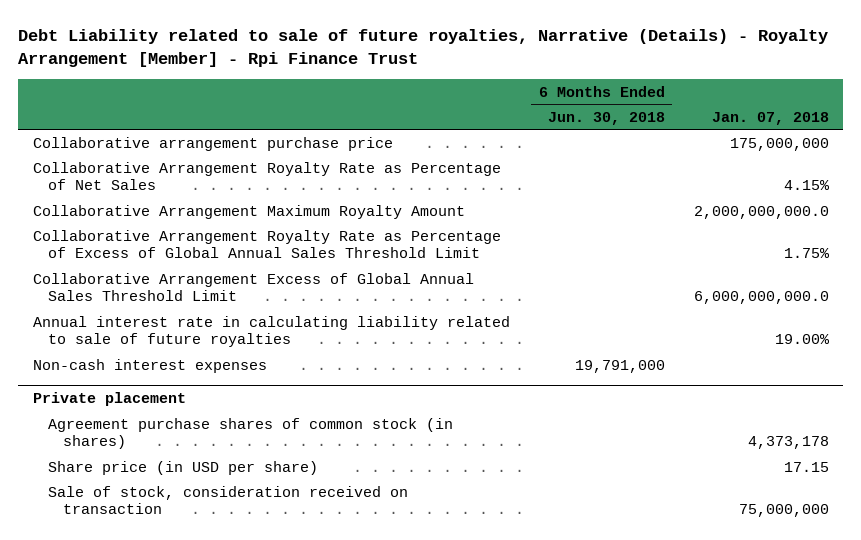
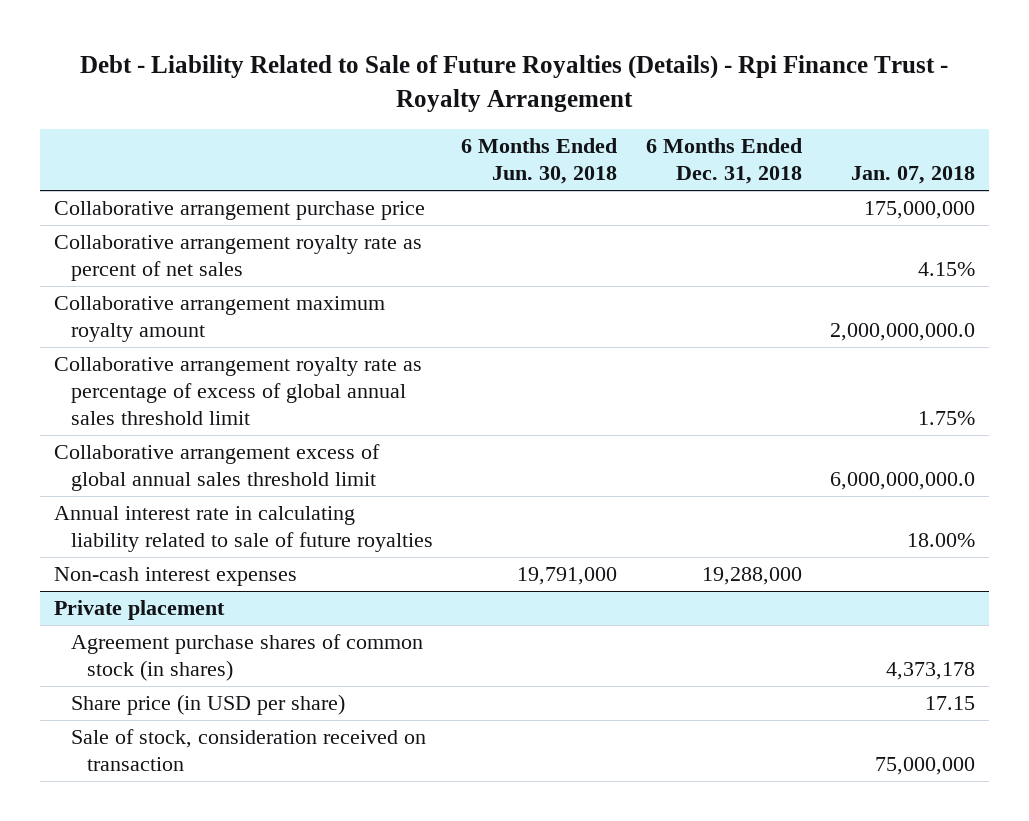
- Debt Liability related to sale of future royalties, Narrative (Details) - Royalty Arrangement [Member] - Rpi Finance Trust
+ Debt - Liability Related to Sale of Future Royalties (Details) - Rpi Finance Trust - Royalty Arrangement
- | 6 Months Ended Jun. 30, 2018 | Jan. 07, 2018
+ | 6 Months Ended Jun. 30, 2018 | 6 Months Ended Dec. 31, 2018 | Jan. 07, 2018
- Collaborative Arrangement Royalty Rate as Percentage of Net Sales | | 4.15%
- Collaborative Arrangement Maximum Royalty Amount | | 2,000,000,000.0
- Collaborative Arrangement Royalty Rate as Percentage of Excess of Global Annual Sales Threshold Limit | | 1.75%
- Collaborative Arrangement Excess of Global Annual Sales Threshold Limit | | 6,000,000,000.0
- Annual interest rate in calculating liability related to sale of future royalties | | 19.00%
+ Collaborative arrangement royalty rate as percent of net sales | | | 4.15%
+ Collaborative arrangement maximum royalty amount | | | 2,000,000,000.0
+ Collaborative arrangement royalty rate as percentage of excess of global annual sales threshold limit | | | 1.75%
+ Collaborative arrangement excess of global annual sales threshold limit | | | 6,000,000,000.0
+ Annual interest rate in calculating liability related to sale of future royalties | | | 18.00%

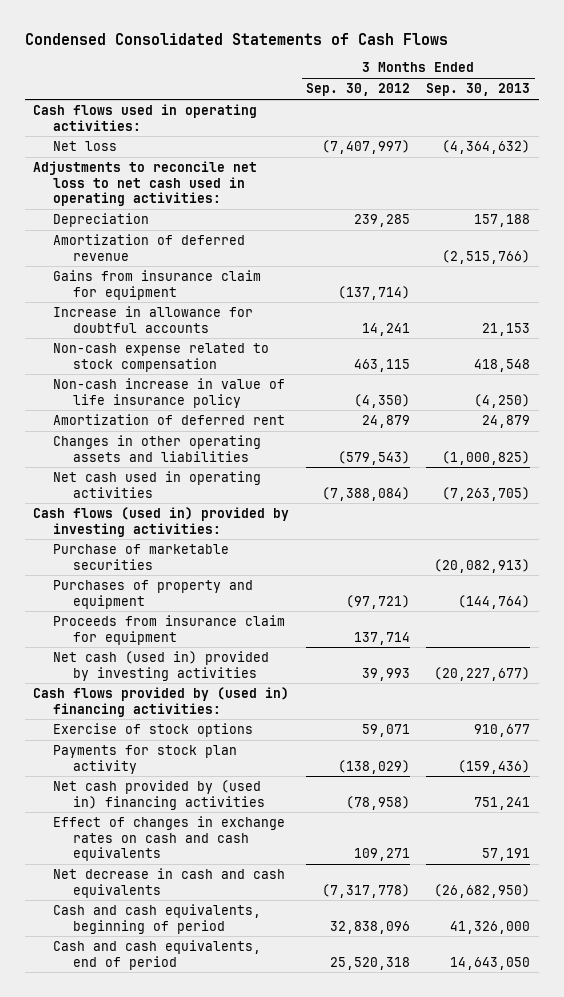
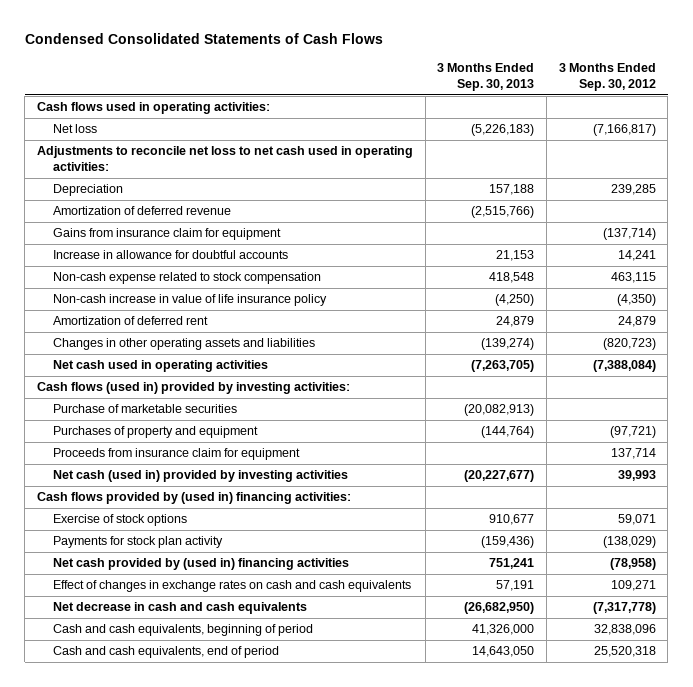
- | 3 Months Ended Sep. 30, 2012 | 3 Months Ended Sep. 30, 2013
+ | 3 Months Ended Sep. 30, 2013 | 3 Months Ended Sep. 30, 2012
- Net loss | (7,407,997) | (4,364,632)
+ Net loss | (5,226,183) | (7,166,817)
- Changes in other operating assets and liabilities | (579,543) | (1,000,825)
+ Changes in other operating assets and liabilities | (139,274) | (820,723)

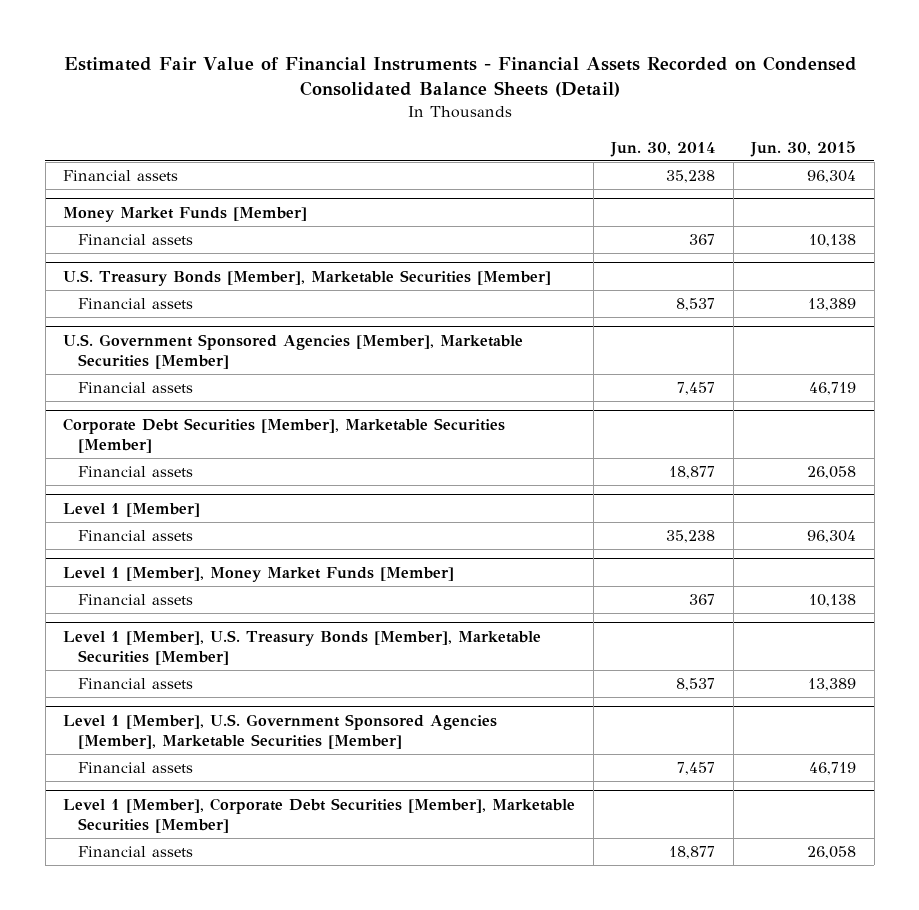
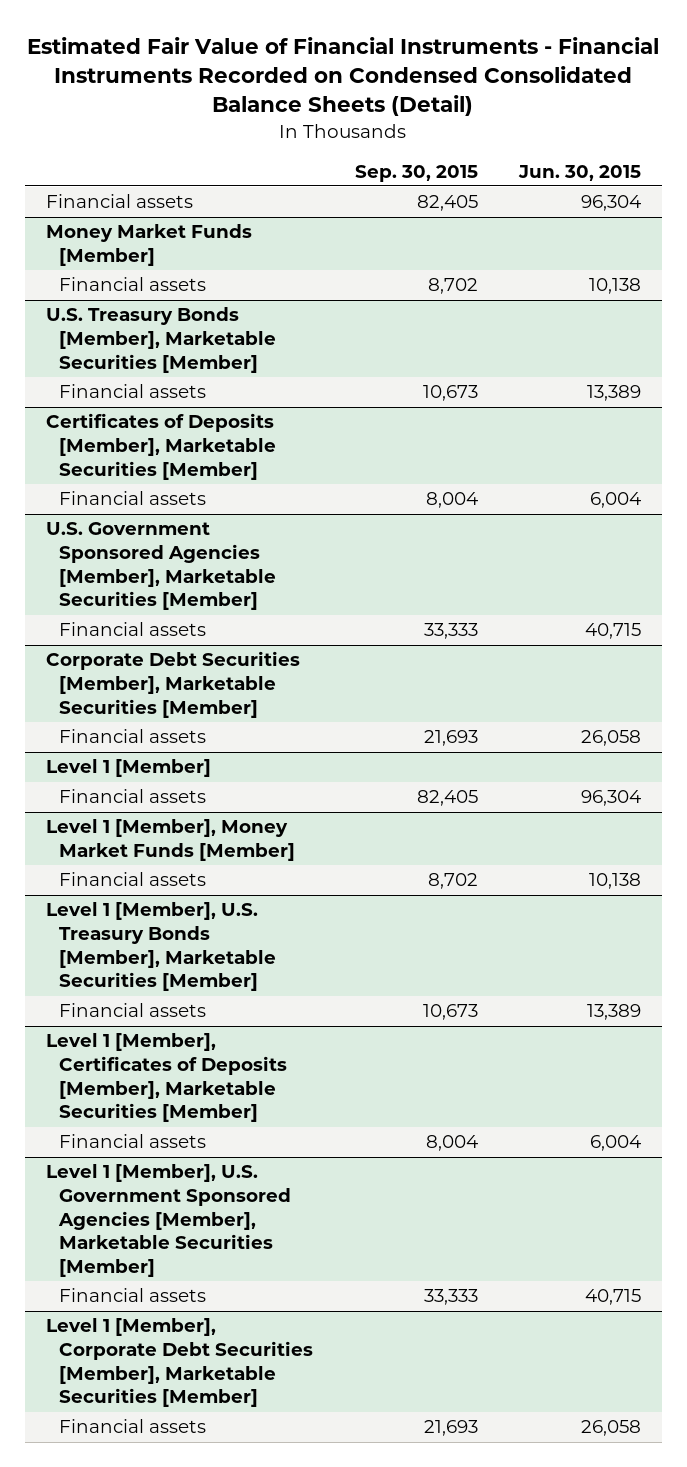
- Estimated Fair Value of Financial Instruments - Financial Assets Recorded on Condensed Consolidated Balance Sheets (Detail)
+ Estimated Fair Value of Financial Instruments - Financial Instruments Recorded on Condensed Consolidated Balance Sheets (Detail)
- | Jun. 30, 2014 | Jun. 30, 2015
+ | Sep. 30, 2015 | Jun. 30, 2015
+ Certificates of Deposits [Member], Marketable Securities [Member]
+ Financial assets | 8,004 | 6,004
@ U.S. Government Sponsored Agencies [Member], Marketable Securities [Member]
- Financial assets | 7,457 | 46,719
+ Financial assets | 33,333 | 40,715
+ Level 1 [Member], Certificates of Deposits [Member], Marketable Securities [Member]
+ Financial assets | 8,004 | 6,004
@ Level 1 [Member], U.S. Government Sponsored Agencies [Member], Marketable Securities [Member]
- Financial assets | 7,457 | 46,719
+ Financial assets | 33,333 | 40,715

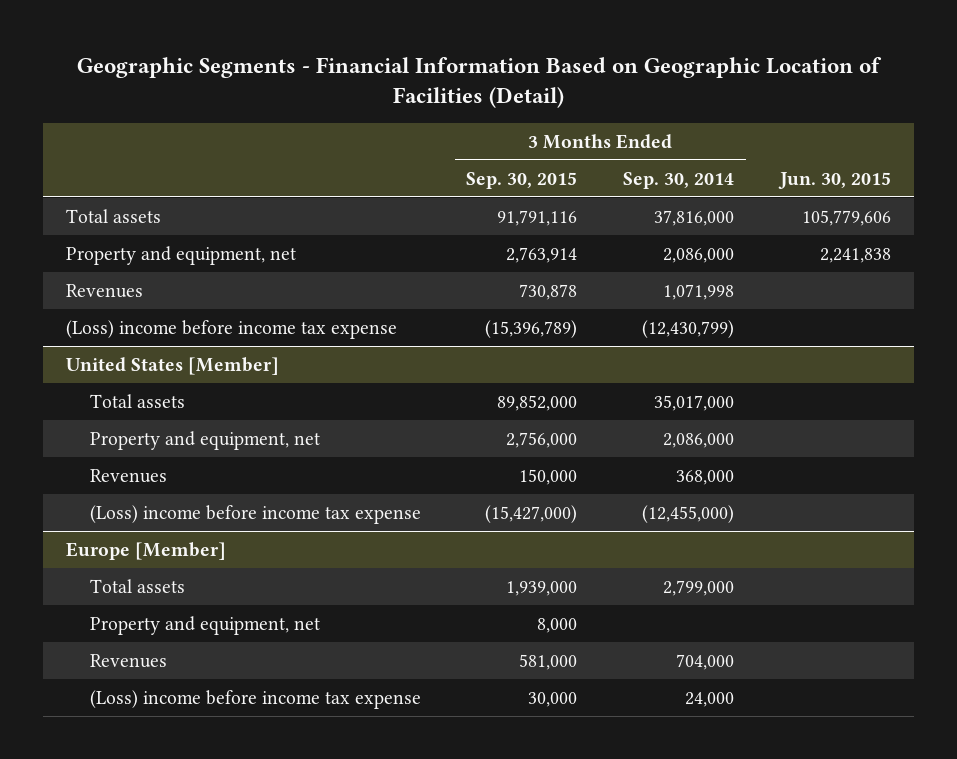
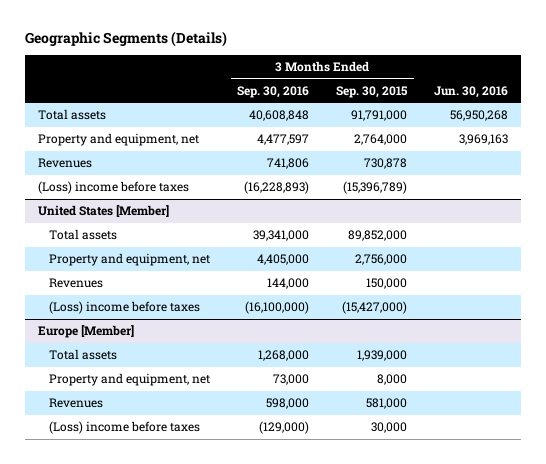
- Geographic Segments - Financial Information Based on Geographic Location of Facilities (Detail)
+ Geographic Segments (Details)
- | 3 Months Ended Sep. 30, 2015 | 3 Months Ended Sep. 30, 2014 | Jun. 30, 2015
+ | 3 Months Ended Sep. 30, 2016 | 3 Months Ended Sep. 30, 2015 | Jun. 30, 2016
- Total assets | 91,791,116 | 37,816,000 | 105,779,606
- Property and equipment, net | 2,763,914 | 2,086,000 | 2,241,838
+ Total assets | 40,608,848 | 91,791,000 | 56,950,268
+ Property and equipment, net | 4,477,597 | 2,764,000 | 3,969,163
- (Loss) income before income tax expense | (15,396,789) | (12,430,799) |
+ (Loss) income before taxes | (16,228,893) | (15,396,789) |
@ United States [Member]
- (Loss) income before income tax expense | (15,427,000) | (12,455,000) |
+ (Loss) income before taxes | (16,100,000) | (15,427,000) |
@ Europe [Member]
- (Loss) income before income tax expense | 30,000 | 24,000 |
+ (Loss) income before taxes | (129,000) | 30,000 |

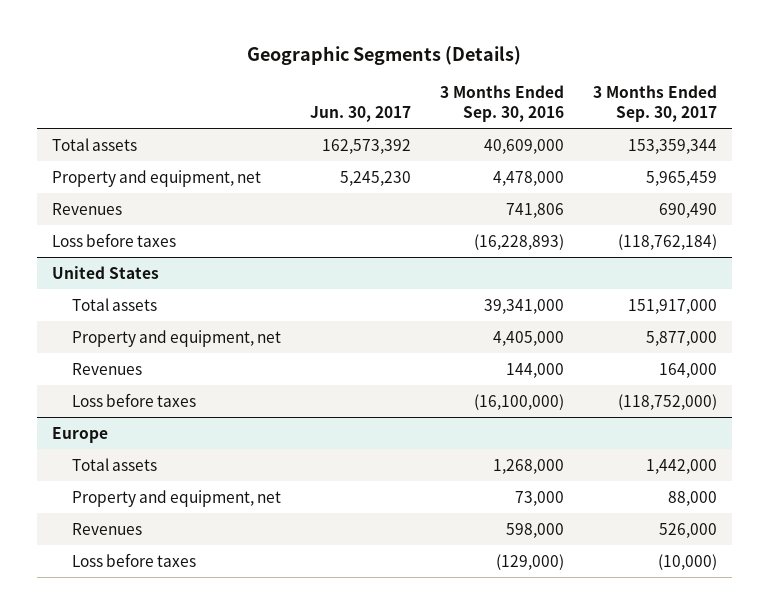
- | 3 Months Ended Sep. 30, 2016 | 3 Months Ended Sep. 30, 2015 | Jun. 30, 2016
+ | Jun. 30, 2017 | 3 Months Ended Sep. 30, 2016 | 3 Months Ended Sep. 30, 2017
- Total assets | 40,608,848 | 91,791,000 | 56,950,268
- Property and equipment, net | 4,477,597 | 2,764,000 | 3,969,163
+ Total assets | 162,573,392 | 40,609,000 | 153,359,344
+ Property and equipment, net | 5,245,230 | 4,478,000 | 5,965,459
- (Loss) income before taxes | (16,228,893) | (15,396,789) |
- United States [Member]
+ Loss before taxes | | (16,228,893) | (118,762,184)
+ United States
- (Loss) income before taxes | (16,100,000) | (15,427,000) |
- Europe [Member]
+ Loss before taxes | | (16,100,000) | (118,752,000)
+ Europe
- (Loss) income before taxes | (129,000) | 30,000 |
+ Loss before taxes | | (129,000) | (10,000)

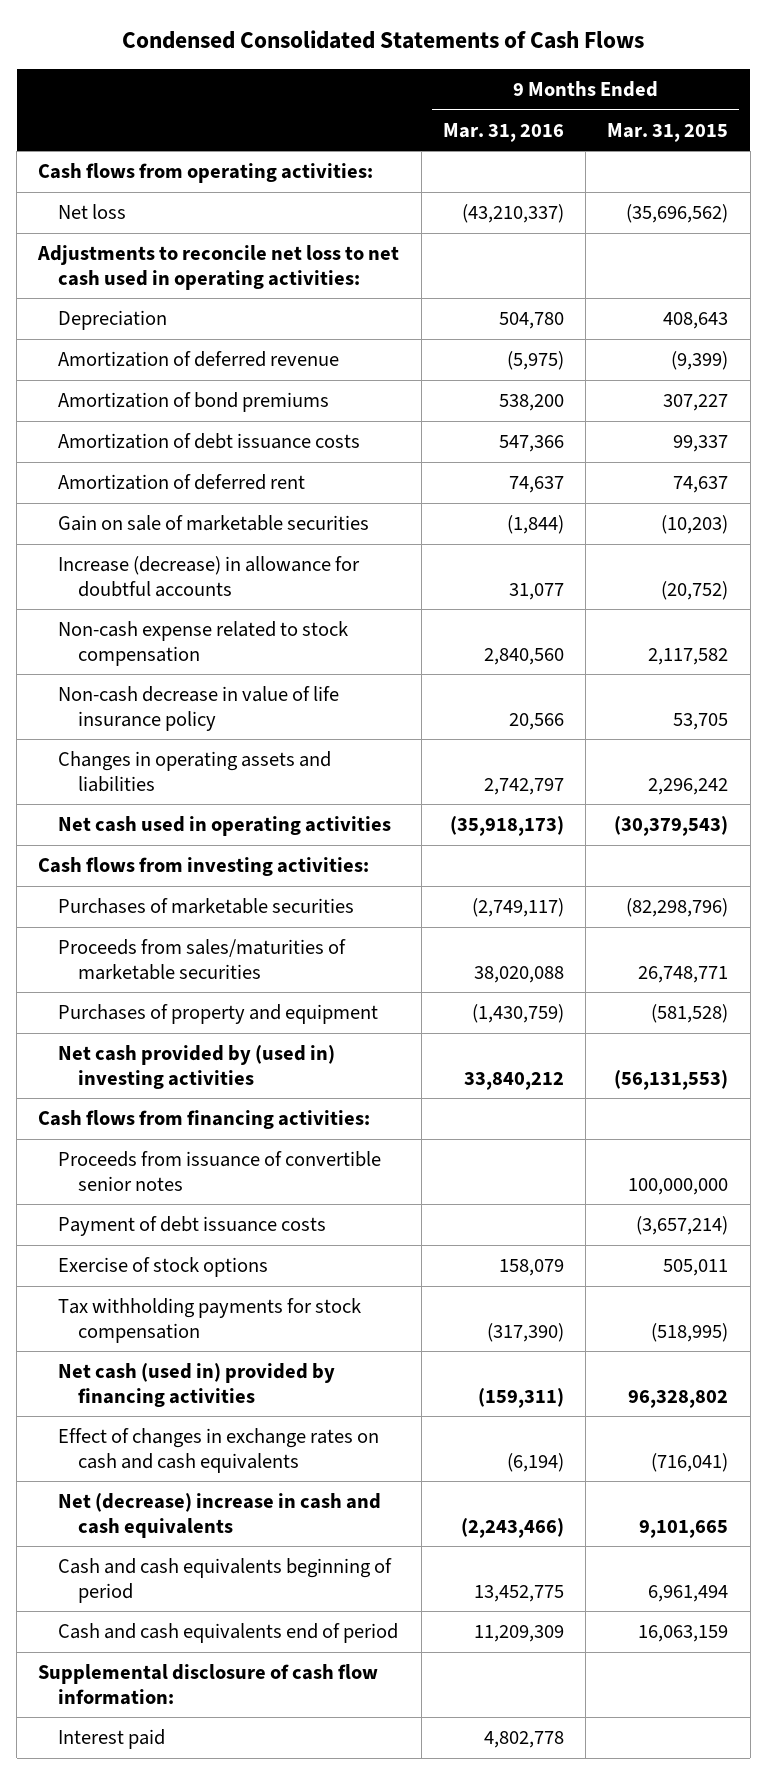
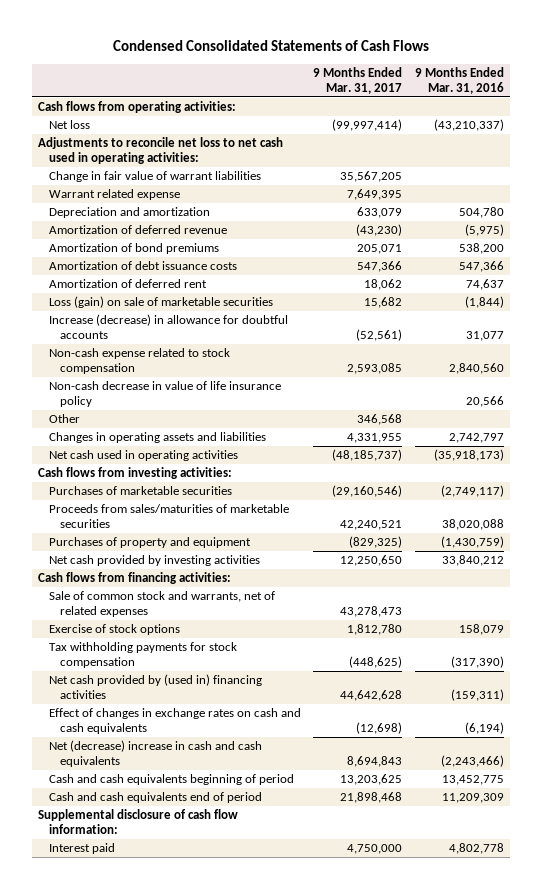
- | 9 Months Ended Mar. 31, 2016 | 9 Months Ended Mar. 31, 2015
+ | 9 Months Ended Mar. 31, 2017 | 9 Months Ended Mar. 31, 2016
- Depreciation | 504,780 | 408,643
+ Change in fair value of warrant liabilities | 35,567,205 |
+ Warrant related expense | 7,649,395 |
+ Depreciation and amortization | 633,079 | 504,780
- Gain on sale of marketable securities | (1,844) | (10,203)
+ Loss (gain) on sale of marketable securities | 15,682 | (1,844)
+ Other | 346,568 |
- Net cash provided by (used in) investing activities | 33,840,212 | (56,131,553)
+ Net cash provided by investing activities | 12,250,650 | 33,840,212
- Proceeds from issuance of convertible senior notes | | 100,000,000
- Payment of debt issuance costs | | (3,657,214)
+ Sale of common stock and warrants, net of related expenses | 43,278,473 |
- Net cash (used in) provided by financing activities | (159,311) | 96,328,802
+ Net cash provided by (used in) financing activities | 44,642,628 | (159,311)

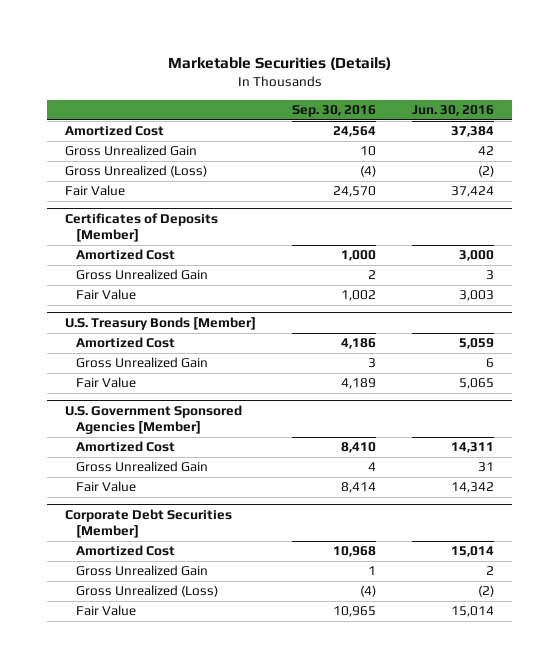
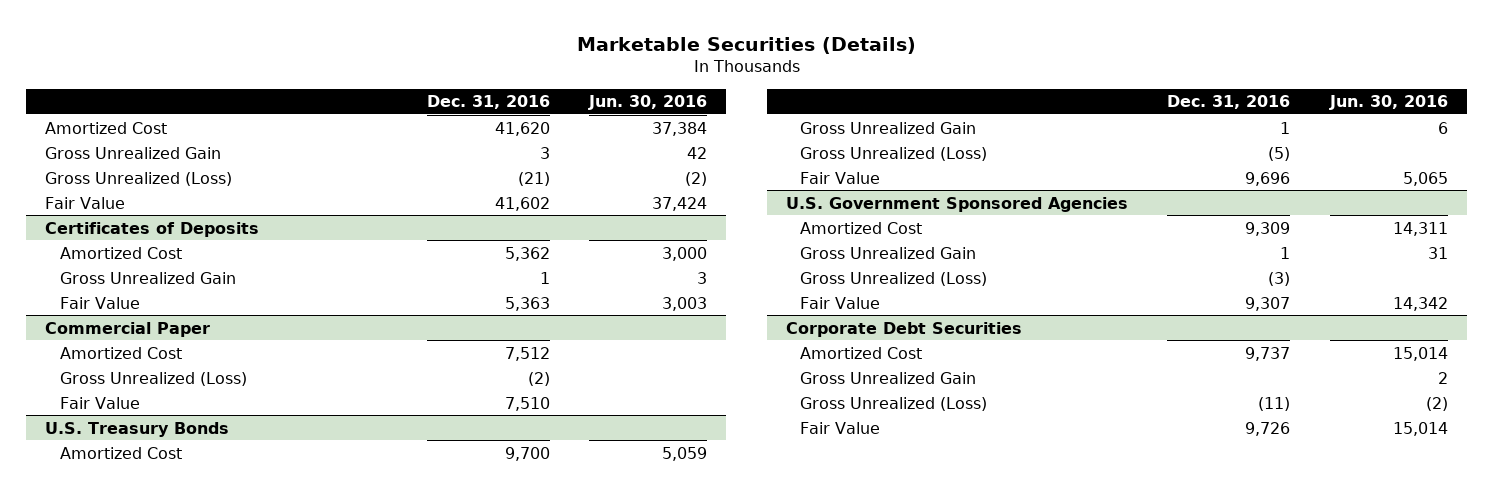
- | Sep. 30, 2016 | Jun. 30, 2016
+ | Dec. 31, 2016 | Jun. 30, 2016
- Certificates of Deposits [Member]
+ Certificates of Deposits
- U.S. Treasury Bonds [Member]
+ Commercial Paper
+ Amortized Cost | 7,512 |
+ Gross Unrealized (Loss) | (2) |
+ Fair Value | 7,510 |
+ U.S. Treasury Bonds
+ Gross Unrealized (Loss) | (5) |
- U.S. Government Sponsored Agencies [Member]
+ U.S. Government Sponsored Agencies
+ Gross Unrealized (Loss) | (3) |
- Corporate Debt Securities [Member]
+ Corporate Debt Securities

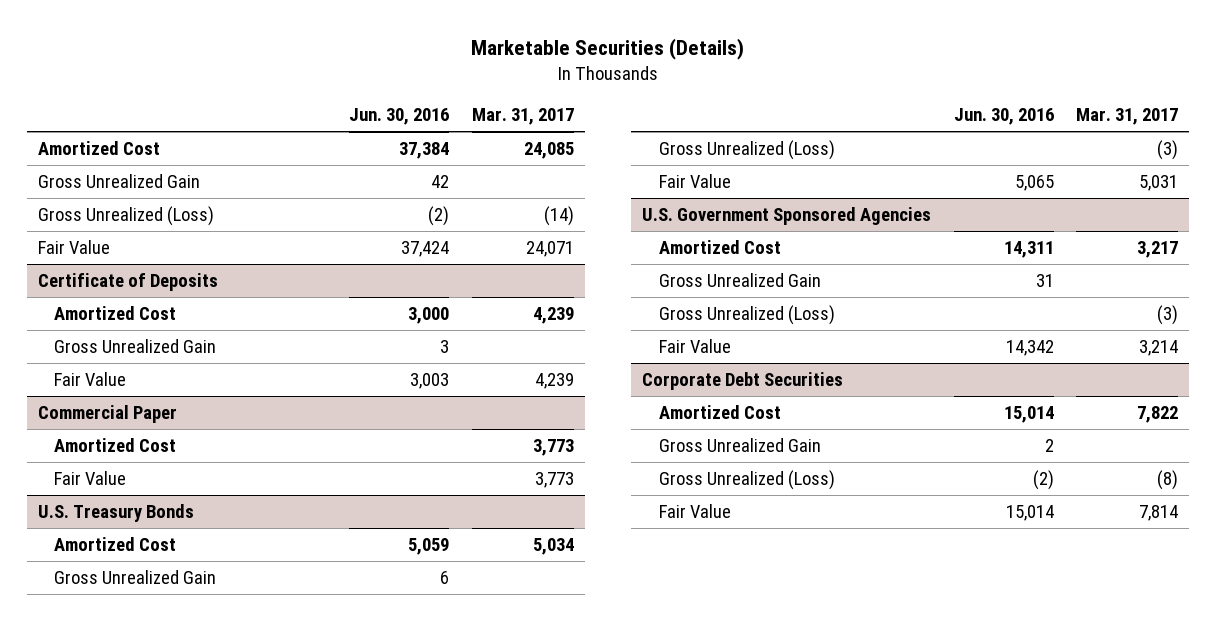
- | Dec. 31, 2016 | Jun. 30, 2016
+ | Jun. 30, 2016 | Mar. 31, 2017
- Certificates of Deposits
+ Certificate of Deposits
@ Commercial Paper
- Gross Unrealized (Loss) | (2) |

